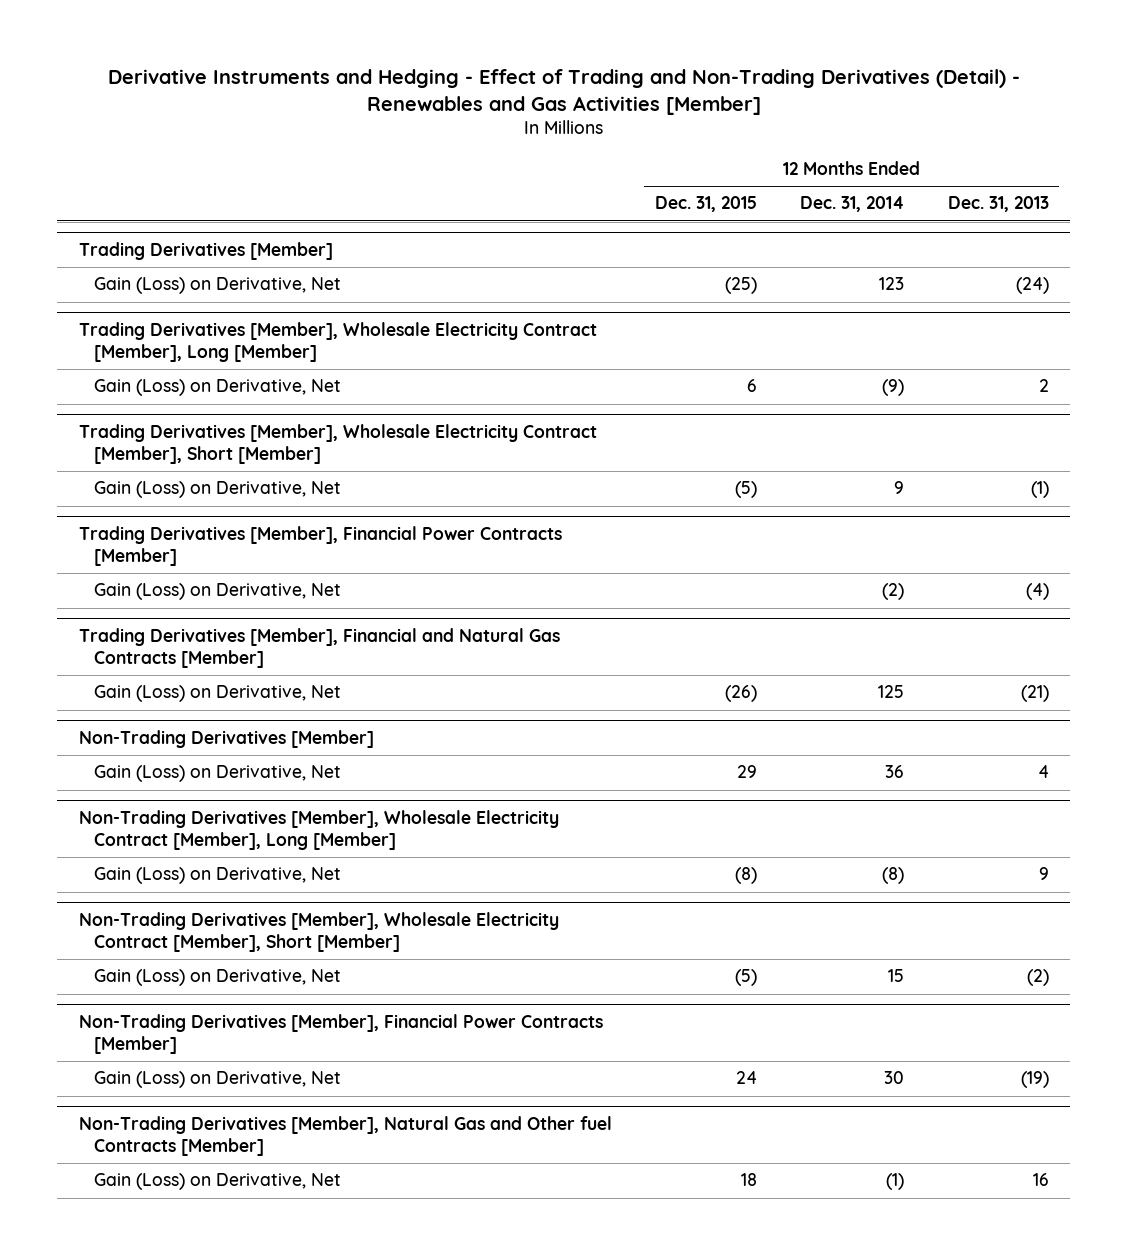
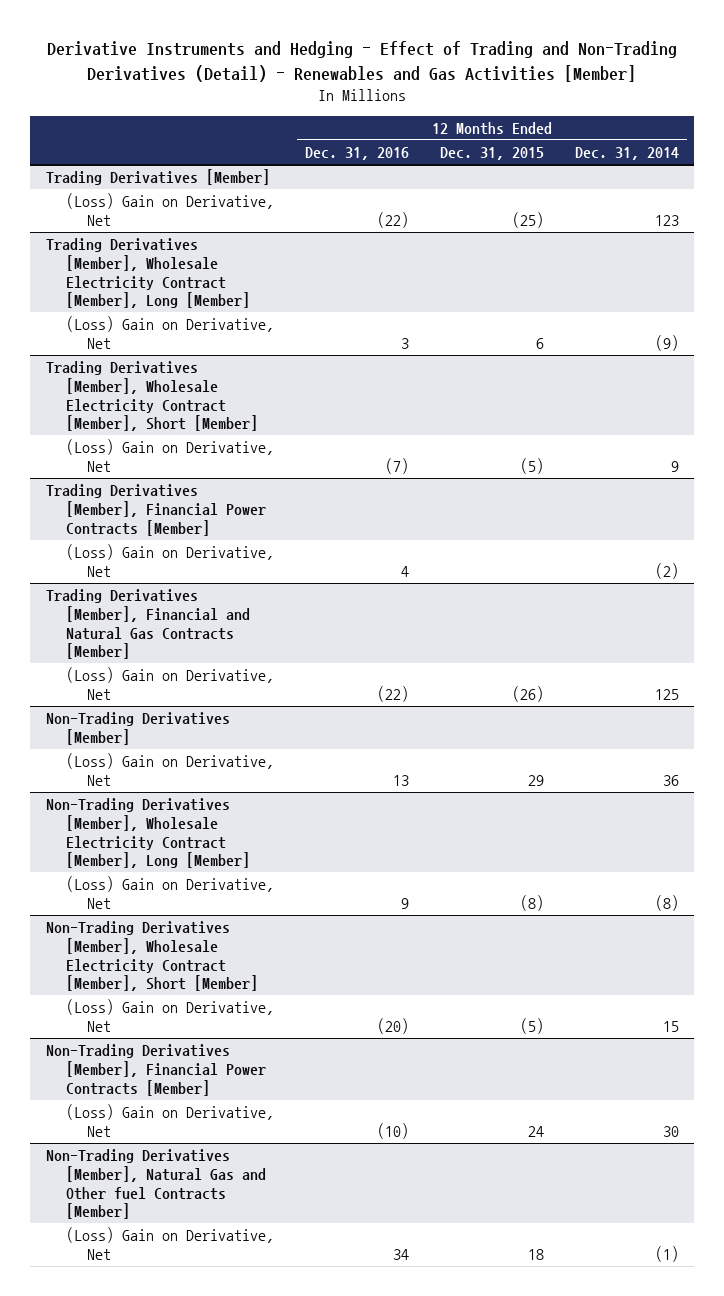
- | 12 Months Ended Dec. 31, 2015 | 12 Months Ended Dec. 31, 2014 | 12 Months Ended Dec. 31, 2013
+ | 12 Months Ended Dec. 31, 2016 | 12 Months Ended Dec. 31, 2015 | 12 Months Ended Dec. 31, 2014
@ Trading Derivatives [Member]
- Gain (Loss) on Derivative, Net | (25) | 123 | (24)
+ (Loss) Gain on Derivative, Net | (22) | (25) | 123
@ Trading Derivatives [Member], Wholesale Electricity Contract [Member], Long [Member]
- Gain (Loss) on Derivative, Net | 6 | (9) | 2
+ (Loss) Gain on Derivative, Net | 3 | 6 | (9)
@ Trading Derivatives [Member], Wholesale Electricity Contract [Member], Short [Member]
- Gain (Loss) on Derivative, Net | (5) | 9 | (1)
+ (Loss) Gain on Derivative, Net | (7) | (5) | 9
@ Trading Derivatives [Member], Financial Power Contracts [Member]
- Gain (Loss) on Derivative, Net | | (2) | (4)
+ (Loss) Gain on Derivative, Net | 4 | | (2)
@ Trading Derivatives [Member], Financial and Natural Gas Contracts [Member]
- Gain (Loss) on Derivative, Net | (26) | 125 | (21)
+ (Loss) Gain on Derivative, Net | (22) | (26) | 125
@ Non-Trading Derivatives [Member]
- Gain (Loss) on Derivative, Net | 29 | 36 | 4
+ (Loss) Gain on Derivative, Net | 13 | 29 | 36
@ Non-Trading Derivatives [Member], Wholesale Electricity Contract [Member], Long [Member]
- Gain (Loss) on Derivative, Net | (8) | (8) | 9
+ (Loss) Gain on Derivative, Net | 9 | (8) | (8)
@ Non-Trading Derivatives [Member], Wholesale Electricity Contract [Member], Short [Member]
- Gain (Loss) on Derivative, Net | (5) | 15 | (2)
+ (Loss) Gain on Derivative, Net | (20) | (5) | 15
@ Non-Trading Derivatives [Member], Financial Power Contracts [Member]
- Gain (Loss) on Derivative, Net | 24 | 30 | (19)
+ (Loss) Gain on Derivative, Net | (10) | 24 | 30
@ Non-Trading Derivatives [Member], Natural Gas and Other fuel Contracts [Member]
- Gain (Loss) on Derivative, Net | 18 | (1) | 16
+ (Loss) Gain on Derivative, Net | 34 | 18 | (1)

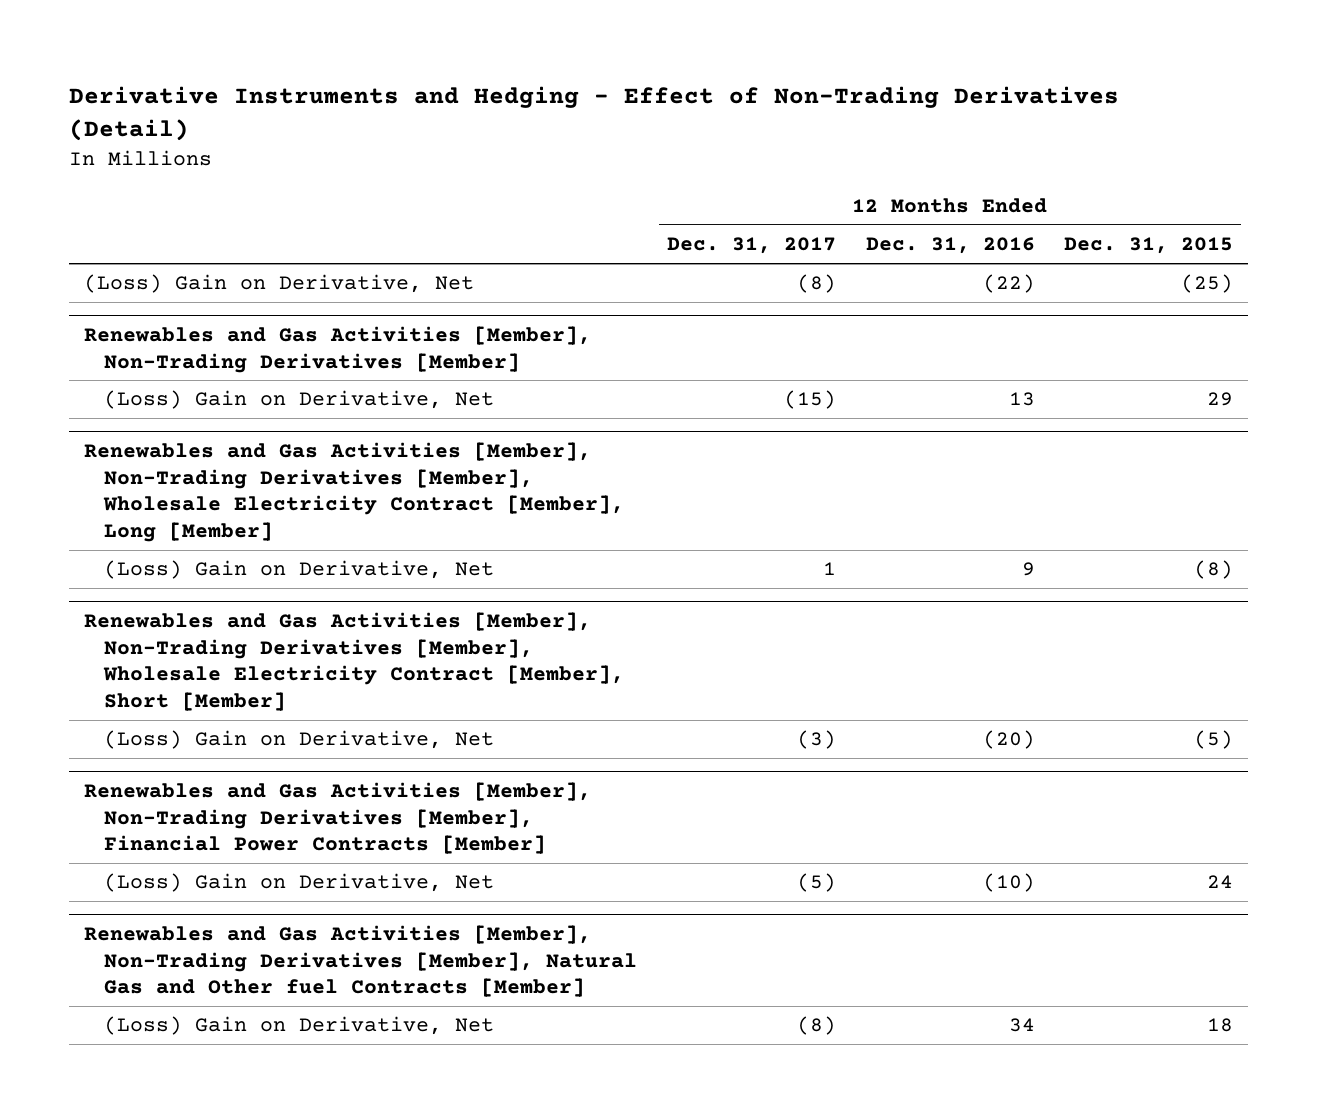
- Derivative Instruments and Hedging - Effect of Trading and Non-Trading Derivatives (Detail) - Renewables and Gas Activities [Member]
+ Derivative Instruments and Hedging - Effect of Non-Trading Derivatives (Detail)
- | 12 Months Ended Dec. 31, 2016 | 12 Months Ended Dec. 31, 2015 | 12 Months Ended Dec. 31, 2014
+ | 12 Months Ended Dec. 31, 2017 | 12 Months Ended Dec. 31, 2016 | 12 Months Ended Dec. 31, 2015
- Trading Derivatives [Member]
- Trading Derivatives [Member], Wholesale Electricity Contract [Member], Long [Member]
- (Loss) Gain on Derivative, Net | 3 | 6 | (9)
- Trading Derivatives [Member], Wholesale Electricity Contract [Member], Short [Member]
- (Loss) Gain on Derivative, Net | (7) | (5) | 9
- Trading Derivatives [Member], Financial Power Contracts [Member]
- (Loss) Gain on Derivative, Net | 4 | | (2)
- Trading Derivatives [Member], Financial and Natural Gas Contracts [Member]
- (Loss) Gain on Derivative, Net | (22) | (26) | 125
- Non-Trading Derivatives [Member]
+ Renewables and Gas Activities [Member], Non-Trading Derivatives [Member]
- Non-Trading Derivatives [Member], Wholesale Electricity Contract [Member], Long [Member]
+ Renewables and Gas Activities [Member], Non-Trading Derivatives [Member], Wholesale Electricity Contract [Member], Long [Member]
- Non-Trading Derivatives [Member], Wholesale Electricity Contract [Member], Short [Member]
+ Renewables and Gas Activities [Member], Non-Trading Derivatives [Member], Wholesale Electricity Contract [Member], Short [Member]
- Non-Trading Derivatives [Member], Financial Power Contracts [Member]
+ Renewables and Gas Activities [Member], Non-Trading Derivatives [Member], Financial Power Contracts [Member]
- Non-Trading Derivatives [Member], Natural Gas and Other fuel Contracts [Member]
+ Renewables and Gas Activities [Member], Non-Trading Derivatives [Member], Natural Gas and Other fuel Contracts [Member]

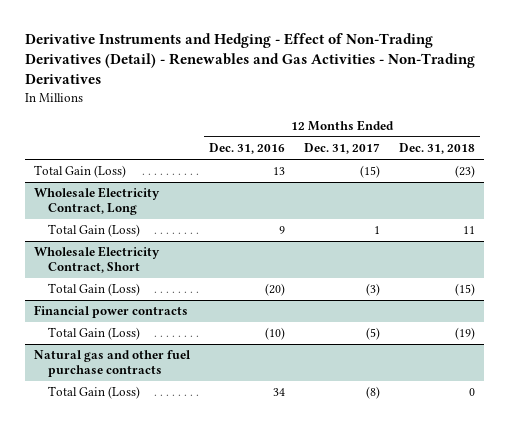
- Derivative Instruments and Hedging - Effect of Non-Trading Derivatives (Detail)
+ Derivative Instruments and Hedging - Effect of Non-Trading Derivatives (Detail) - Renewables and Gas Activities - Non-Trading Derivatives
- | 12 Months Ended Dec. 31, 2017 | 12 Months Ended Dec. 31, 2016 | 12 Months Ended Dec. 31, 2015
+ | 12 Months Ended Dec. 31, 2016 | 12 Months Ended Dec. 31, 2017 | 12 Months Ended Dec. 31, 2018
- (Loss) Gain on Derivative, Net | (8) | (22) | (25)
- Renewables and Gas Activities [Member], Non-Trading Derivatives [Member]
- (Loss) Gain on Derivative, Net | (15) | 13 | 29
- Renewables and Gas Activities [Member], Non-Trading Derivatives [Member], Wholesale Electricity Contract [Member], Long [Member]
- (Loss) Gain on Derivative, Net | 1 | 9 | (8)
- Renewables and Gas Activities [Member], Non-Trading Derivatives [Member], Wholesale Electricity Contract [Member], Short [Member]
- (Loss) Gain on Derivative, Net | (3) | (20) | (5)
- Renewables and Gas Activities [Member], Non-Trading Derivatives [Member], Financial Power Contracts [Member]
- (Loss) Gain on Derivative, Net | (5) | (10) | 24
- Renewables and Gas Activities [Member], Non-Trading Derivatives [Member], Natural Gas and Other fuel Contracts [Member]
- (Loss) Gain on Derivative, Net | (8) | 34 | 18
+ Total Gain (Loss) | 13 | (15) | (23)
+ Wholesale Electricity Contract, Long
+ Total Gain (Loss) | 9 | 1 | 11
+ Wholesale Electricity Contract, Short
+ Total Gain (Loss) | (20) | (3) | (15)
+ Financial power contracts
+ Total Gain (Loss) | (10) | (5) | (19)
+ Natural gas and other fuel purchase contracts
+ Total Gain (Loss) | 34 | (8) | 0

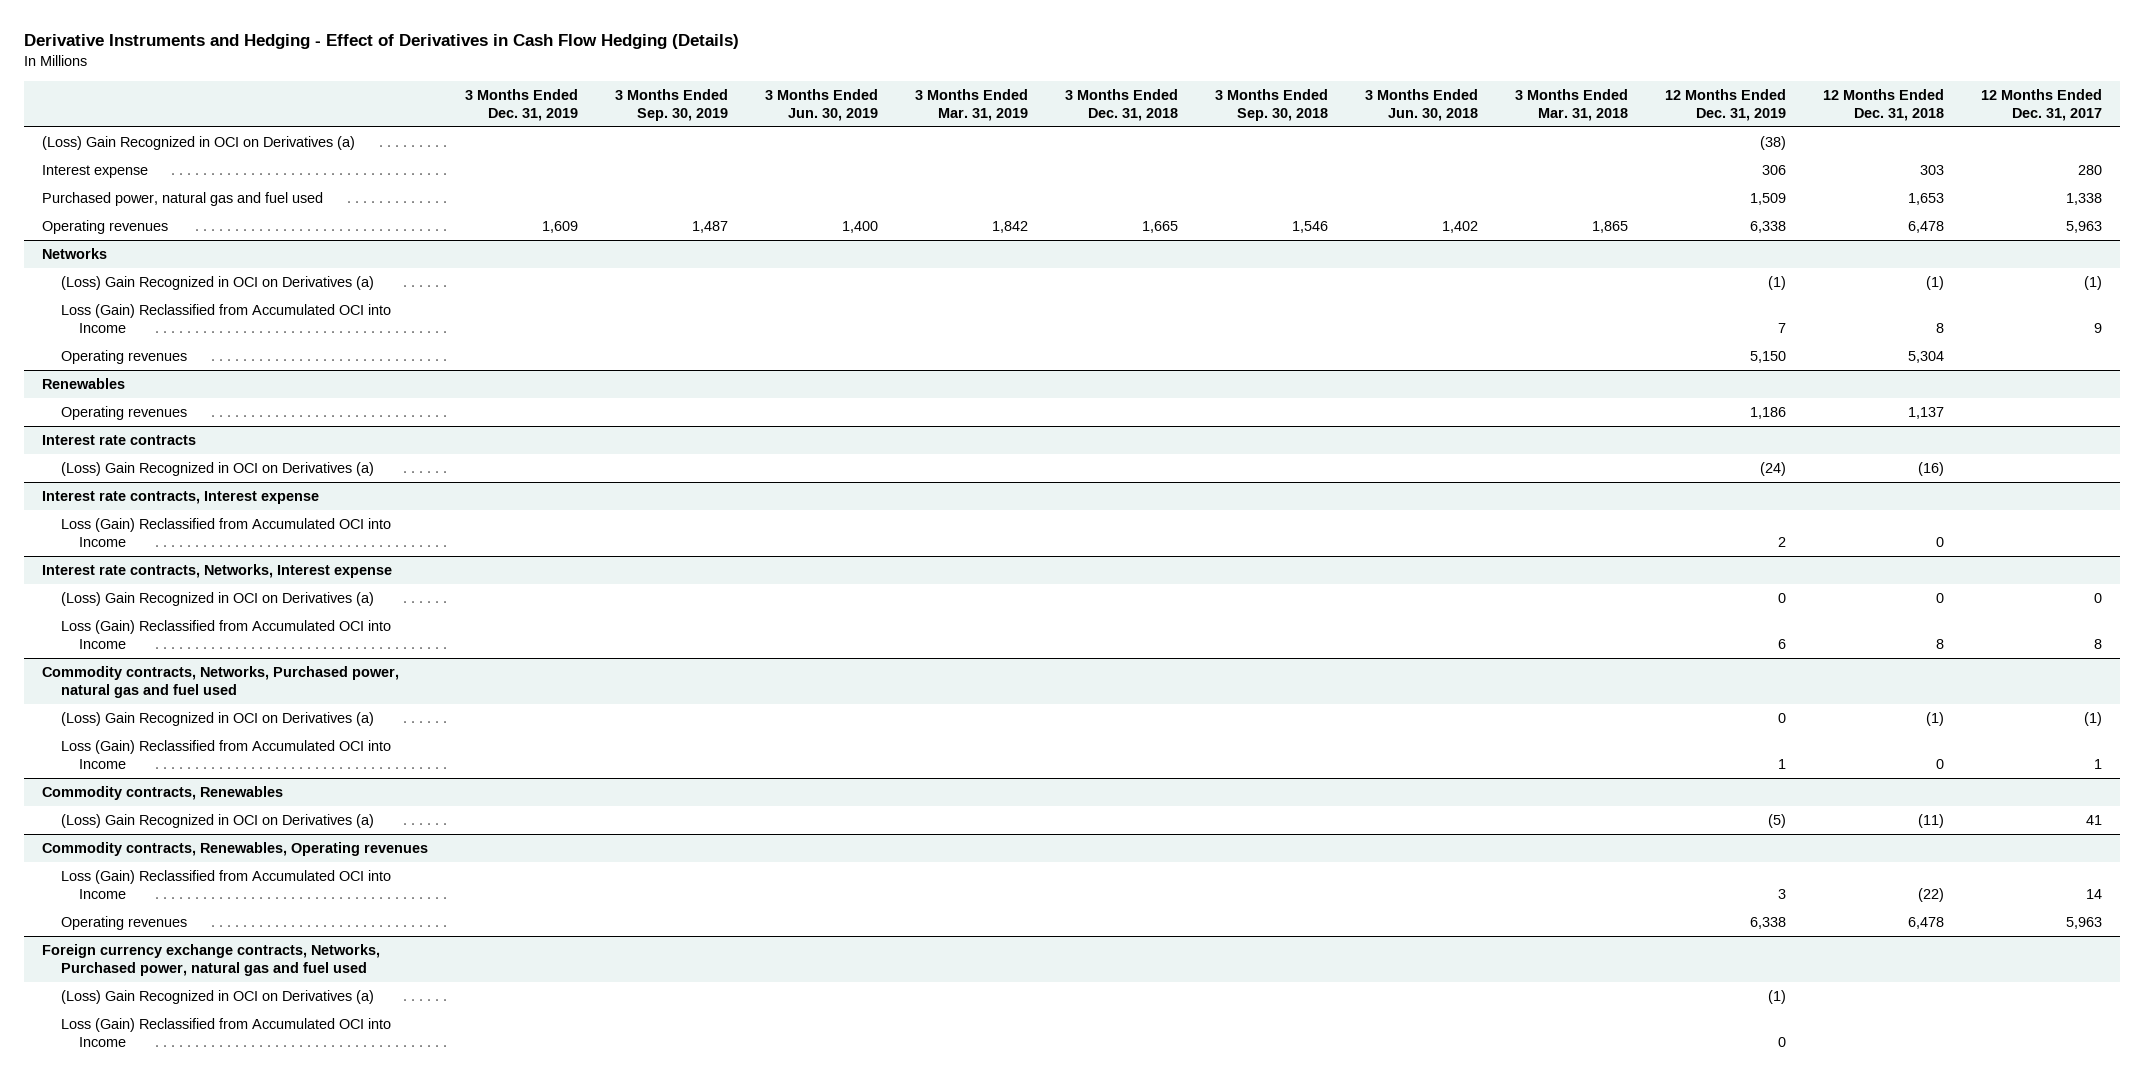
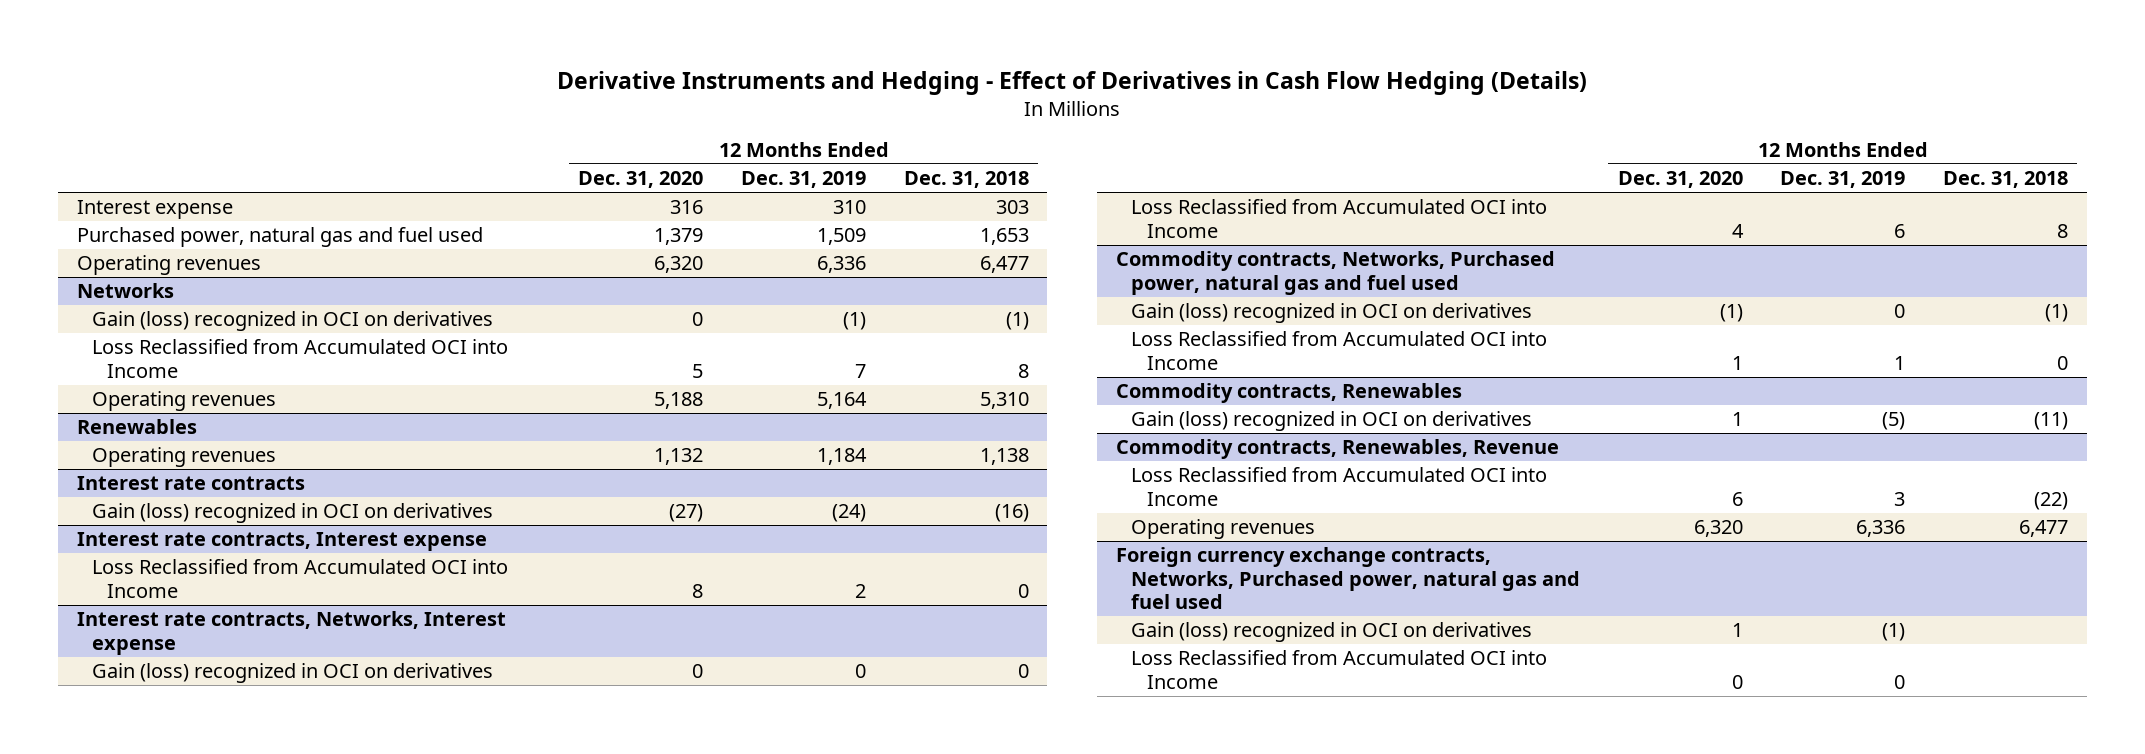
- | 3 Months Ended Dec. 31, 2019 | 3 Months Ended Sep. 30, 2019 | 3 Months Ended Jun. 30, 2019 | 3 Months Ended Mar. 31, 2019 | 3 Months Ended Dec. 31, 2018 | 3 Months Ended Sep. 30, 2018 | 3 Months Ended Jun. 30, 2018 | 3 Months Ended Mar. 31, 2018 | 12 Months Ended Dec. 31, 2019 | 12 Months Ended Dec. 31, 2018 | 12 Months Ended Dec. 31, 2017
+ | 12 Months Ended Dec. 31, 2020 | 12 Months Ended Dec. 31, 2019 | 12 Months Ended Dec. 31, 2018
- (Loss) Gain Recognized in OCI on Derivatives (a) | | | | | | | | | (38) | |
- Interest expense | | | | | | | | | 306 | 303 | 280
+ Interest expense | 316 | 310 | 303
- Operating revenues | 1,609 | 1,487 | 1,400 | 1,842 | 1,665 | 1,546 | 1,402 | 1,865 | 6,338 | 6,478 | 5,963
+ Operating revenues | 6,320 | 6,336 | 6,477
@ Networks
- (Loss) Gain Recognized in OCI on Derivatives (a) | | | | | | | | | (1) | (1) | (1)
- Loss (Gain) Reclassified from Accumulated OCI into Income | | | | | | | | | 7 | 8 | 9
- Operating revenues | | | | | | | | | 5,150 | 5,304 |
+ Gain (loss) recognized in OCI on derivatives | 0 | (1) | (1)
+ Loss Reclassified from Accumulated OCI into Income | 5 | 7 | 8
+ Operating revenues | 5,188 | 5,164 | 5,310
@ Renewables
- Operating revenues | | | | | | | | | 1,186 | 1,137 |
+ Operating revenues | 1,132 | 1,184 | 1,138
@ Interest rate contracts
- (Loss) Gain Recognized in OCI on Derivatives (a) | | | | | | | | | (24) | (16) |
+ Gain (loss) recognized in OCI on derivatives | (27) | (24) | (16)
@ Interest rate contracts, Interest expense
- Loss (Gain) Reclassified from Accumulated OCI into Income | | | | | | | | | 2 | 0 |
+ Loss Reclassified from Accumulated OCI into Income | 8 | 2 | 0
@ Interest rate contracts, Networks, Interest expense
- (Loss) Gain Recognized in OCI on Derivatives (a) | | | | | | | | | 0 | 0 | 0
- Loss (Gain) Reclassified from Accumulated OCI into Income | | | | | | | | | 6 | 8 | 8
+ Gain (loss) recognized in OCI on derivatives | 0 | 0 | 0
+ Loss Reclassified from Accumulated OCI into Income | 4 | 6 | 8
@ Commodity contracts, Networks, Purchased power, natural gas and fuel used
- (Loss) Gain Recognized in OCI on Derivatives (a) | | | | | | | | | 0 | (1) | (1)
- Loss (Gain) Reclassified from Accumulated OCI into Income | | | | | | | | | 1 | 0 | 1
+ Gain (loss) recognized in OCI on derivatives | (1) | 0 | (1)
+ Loss Reclassified from Accumulated OCI into Income | 1 | 1 | 0
@ Commodity contracts, Renewables
- (Loss) Gain Recognized in OCI on Derivatives (a) | | | | | | | | | (5) | (11) | 41
- Commodity contracts, Renewables, Operating revenues
- Loss (Gain) Reclassified from Accumulated OCI into Income | | | | | | | | | 3 | (22) | 14
- Operating revenues | | | | | | | | | 6,338 | 6,478 | 5,963
@ Commodity contracts, Renewables
+ Gain (loss) recognized in OCI on derivatives | 1 | (5) | (11)
+ Commodity contracts, Renewables, Revenue
+ Loss Reclassified from Accumulated OCI into Income | 6 | 3 | (22)
+ Operating revenues | 6,320 | 6,336 | 6,477
@ Foreign currency exchange contracts, Networks, Purchased power, natural gas and fuel used
- (Loss) Gain Recognized in OCI on Derivatives (a) | | | | | | | | | (1) | |
- Loss (Gain) Reclassified from Accumulated OCI into Income | | | | | | | | | 0 | |
+ Gain (loss) recognized in OCI on derivatives | 1 | (1) |
+ Loss Reclassified from Accumulated OCI into Income | 0 | 0 |

